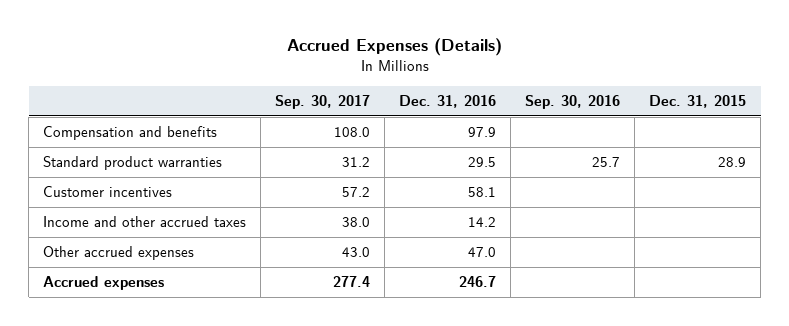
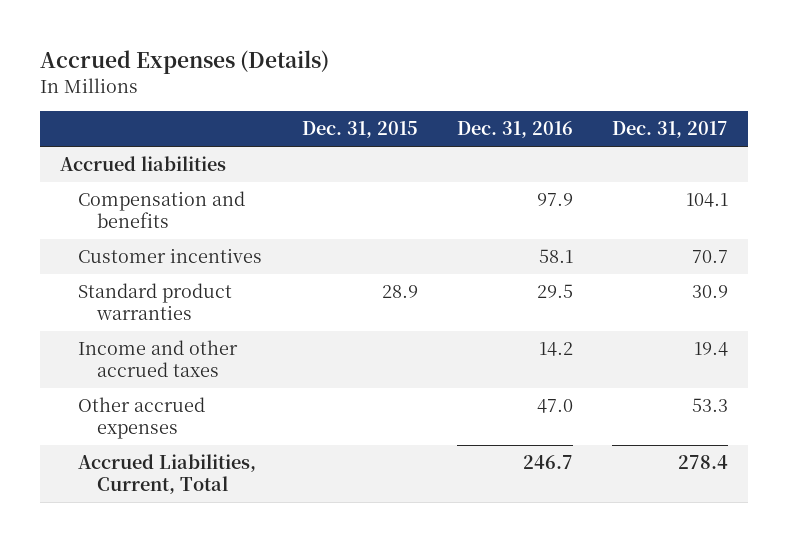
- | Sep. 30, 2017 | Dec. 31, 2016 | Sep. 30, 2016 | Dec. 31, 2015
+ | Dec. 31, 2015 | Dec. 31, 2016 | Dec. 31, 2017
+ Accrued liabilities
moved down: Standard product warranties | 28.9 | 29.5 | 30.9
- Accrued expenses | 277.4 | 246.7 | |
+ Accrued Liabilities, Current, Total | | 246.7 | 278.4

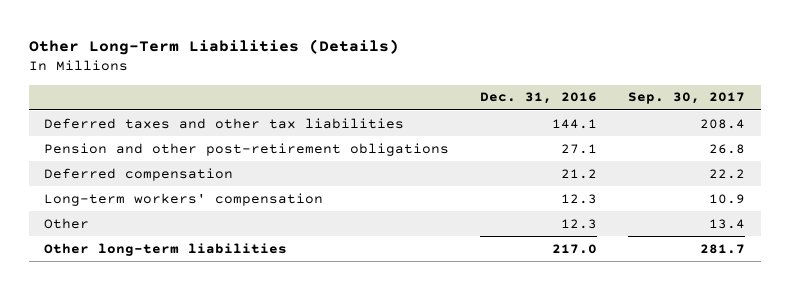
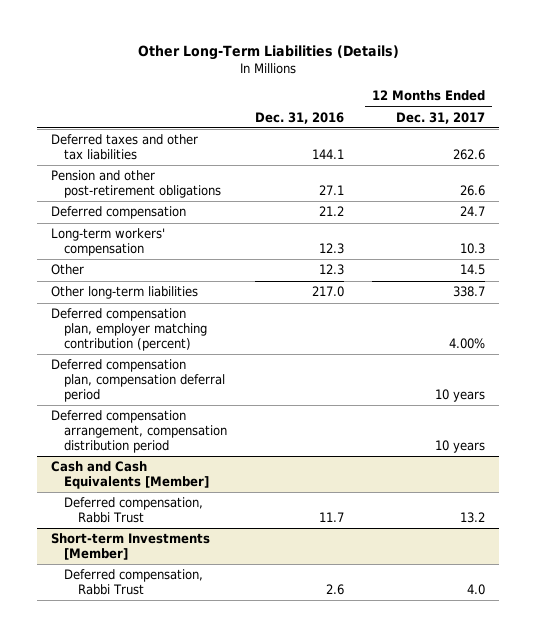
- | Dec. 31, 2016 | Sep. 30, 2017
+ | Dec. 31, 2016 | 12 Months Ended Dec. 31, 2017
+ Deferred compensation plan, employer matching contribution (percent) | | 4.00%
+ Deferred compensation plan, compensation deferral period | | 10 years
+ Deferred compensation arrangement, compensation distribution period | | 10 years
+ Cash and Cash Equivalents [Member]
+ Deferred compensation, Rabbi Trust | 11.7 | 13.2
+ Short-term Investments [Member]
+ Deferred compensation, Rabbi Trust | 2.6 | 4.0

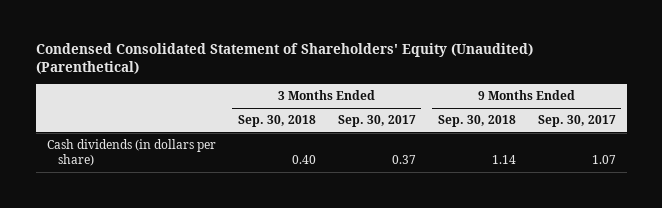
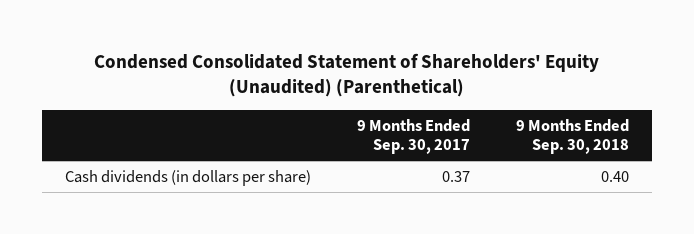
- | 3 Months Ended Sep. 30, 2018 | 3 Months Ended Sep. 30, 2017 | 9 Months Ended Sep. 30, 2018 | 9 Months Ended Sep. 30, 2017
+ | 9 Months Ended Sep. 30, 2017 | 9 Months Ended Sep. 30, 2018
- Cash dividends (in dollars per share) | 0.40 | 0.37 | 1.14 | 1.07
+ Cash dividends (in dollars per share) | 0.37 | 0.40

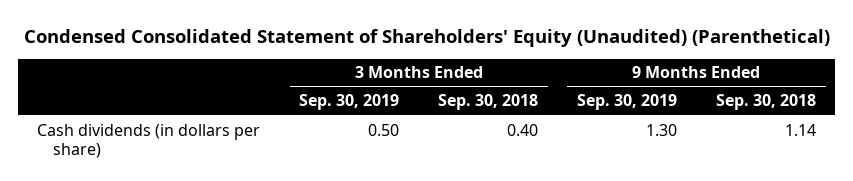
- | 9 Months Ended Sep. 30, 2017 | 9 Months Ended Sep. 30, 2018
+ | 3 Months Ended Sep. 30, 2019 | 3 Months Ended Sep. 30, 2018 | 9 Months Ended Sep. 30, 2019 | 9 Months Ended Sep. 30, 2018
- Cash dividends (in dollars per share) | 0.37 | 0.40
+ Cash dividends (in dollars per share) | 0.50 | 0.40 | 1.30 | 1.14

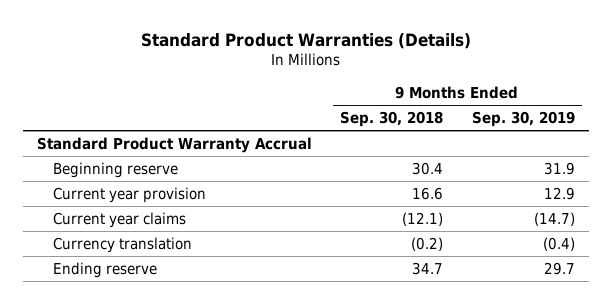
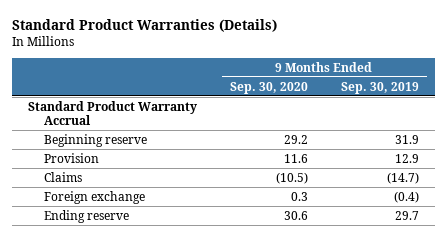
- | 9 Months Ended Sep. 30, 2018 | 9 Months Ended Sep. 30, 2019
+ | 9 Months Ended Sep. 30, 2020 | 9 Months Ended Sep. 30, 2019
- Current year provision | 16.6 | 12.9
- Current year claims | (12.1) | (14.7)
- Currency translation | (0.2) | (0.4)
+ Provision | 11.6 | 12.9
+ Claims | (10.5) | (14.7)
+ Foreign exchange | 0.3 | (0.4)

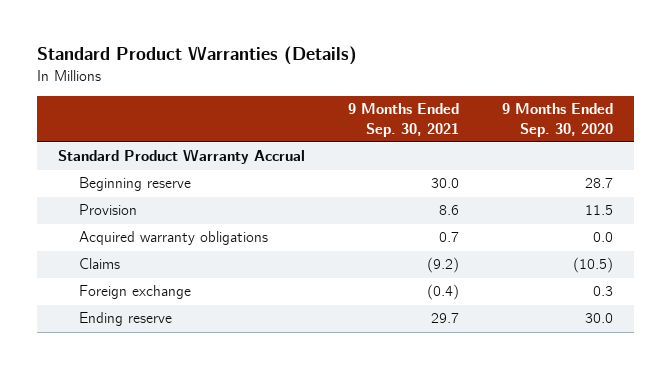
- | 9 Months Ended Sep. 30, 2020 | 9 Months Ended Sep. 30, 2019
+ | 9 Months Ended Sep. 30, 2021 | 9 Months Ended Sep. 30, 2020
- Beginning reserve | 29.2 | 31.9
- Provision | 11.6 | 12.9
+ Beginning reserve | 30.0 | 28.7
+ Provision | 8.6 | 11.5
+ Acquired warranty obligations | 0.7 | 0.0
- Ending reserve | 30.6 | 29.7
+ Ending reserve | 29.7 | 30.0

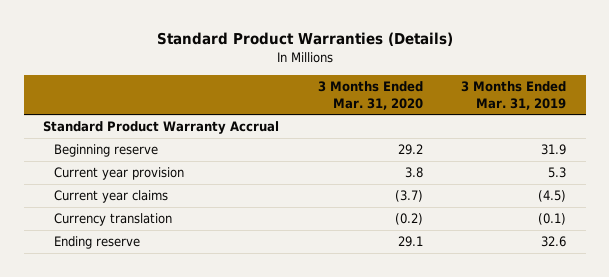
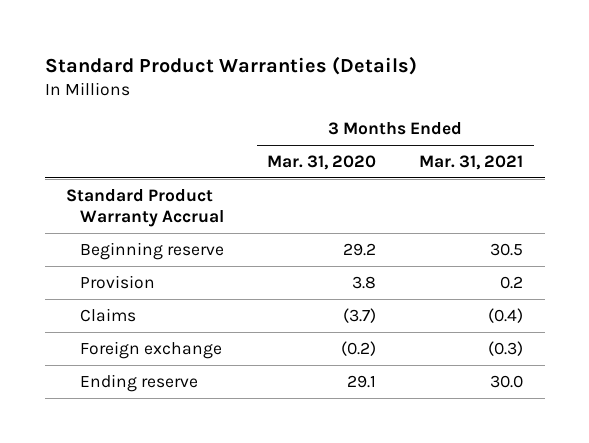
- | 3 Months Ended Mar. 31, 2020 | 3 Months Ended Mar. 31, 2019
+ | 3 Months Ended Mar. 31, 2020 | 3 Months Ended Mar. 31, 2021
- Current year provision | 3.8 | 5.3
- Current year claims | (3.7) | (4.5)
- Currency translation | (0.2) | (0.1)
+ Provision | 3.8 | 0.2
+ Claims | (3.7) | (0.4)
+ Foreign exchange | (0.2) | (0.3)

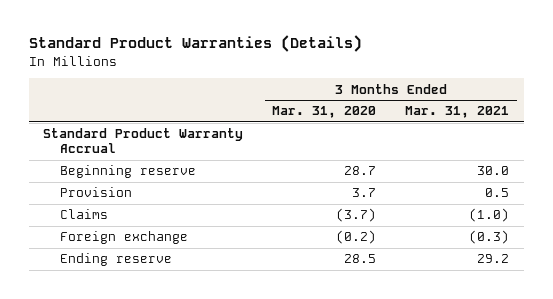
- Beginning reserve | 29.2 | 30.5
- Provision | 3.8 | 0.2
- Claims | (3.7) | (0.4)
+ Beginning reserve | 28.7 | 30.0
+ Provision | 3.7 | 0.5
+ Claims | (3.7) | (1.0)
- Ending reserve | 29.1 | 30.0
+ Ending reserve | 28.5 | 29.2

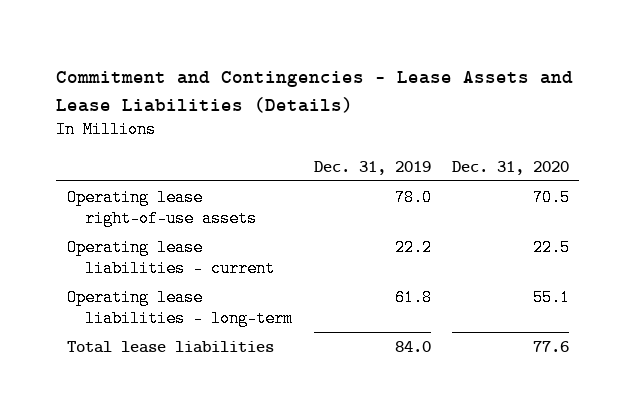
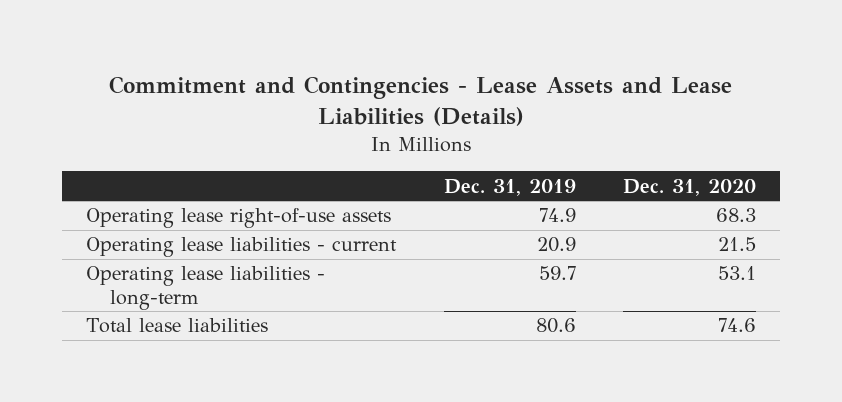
- Operating lease right-of-use assets | 78.0 | 70.5
- Operating lease liabilities - current | 22.2 | 22.5
- Operating lease liabilities - long-term | 61.8 | 55.1
- Total lease liabilities | 84.0 | 77.6
+ Operating lease right-of-use assets | 74.9 | 68.3
+ Operating lease liabilities - current | 20.9 | 21.5
+ Operating lease liabilities - long-term | 59.7 | 53.1
+ Total lease liabilities | 80.6 | 74.6

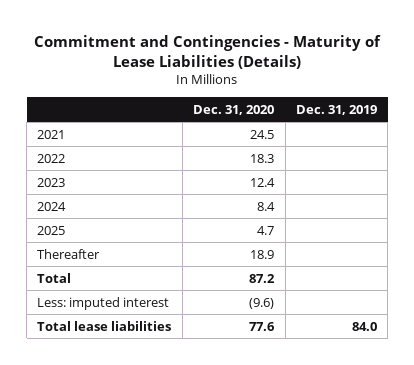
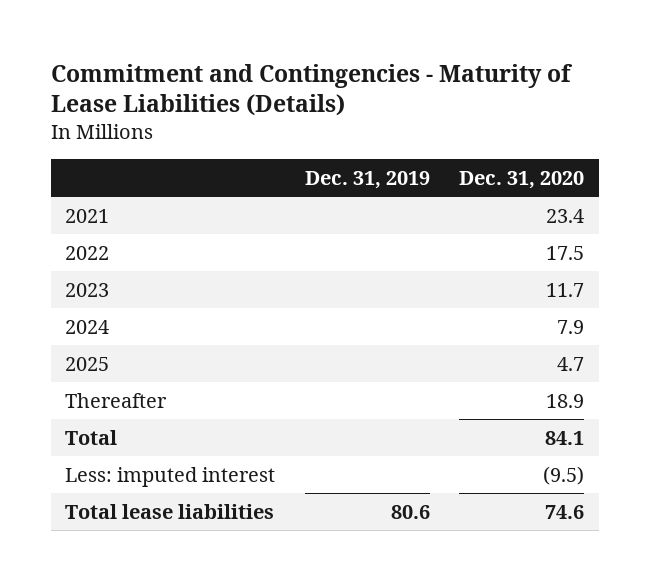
- | Dec. 31, 2020 | Dec. 31, 2019
+ | Dec. 31, 2019 | Dec. 31, 2020
- 2021 | 24.5 |
- 2022 | 18.3 |
- 2023 | 12.4 |
- 2024 | 8.4 |
+ 2021 | | 23.4
+ 2022 | | 17.5
+ 2023 | | 11.7
+ 2024 | | 7.9
- Total | 87.2 |
- Less: imputed interest | (9.6) |
- Total lease liabilities | 77.6 | 84.0
+ Total | | 84.1
+ Less: imputed interest | | (9.5)
+ Total lease liabilities | 80.6 | 74.6

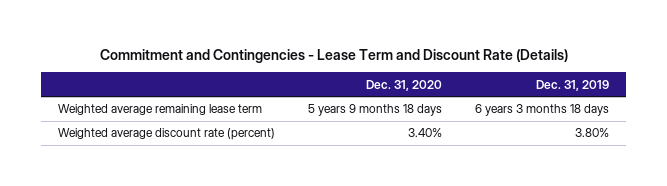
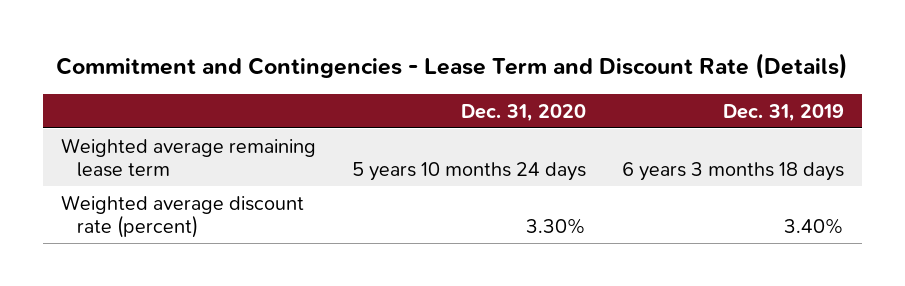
- Weighted average remaining lease term | 5 years 9 months 18 days | 6 years 3 months 18 days
- Weighted average discount rate (percent) | 3.40% | 3.80%
+ Weighted average remaining lease term | 5 years 10 months 24 days | 6 years 3 months 18 days
+ Weighted average discount rate (percent) | 3.30% | 3.40%

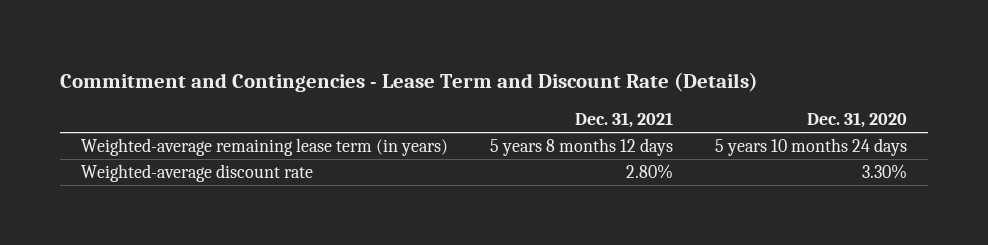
- | Dec. 31, 2020 | Dec. 31, 2019
+ | Dec. 31, 2021 | Dec. 31, 2020
- Weighted average remaining lease term | 5 years 10 months 24 days | 6 years 3 months 18 days
- Weighted average discount rate (percent) | 3.30% | 3.40%
+ Weighted-average remaining lease term (in years) | 5 years 8 months 12 days | 5 years 10 months 24 days
+ Weighted-average discount rate | 2.80% | 3.30%

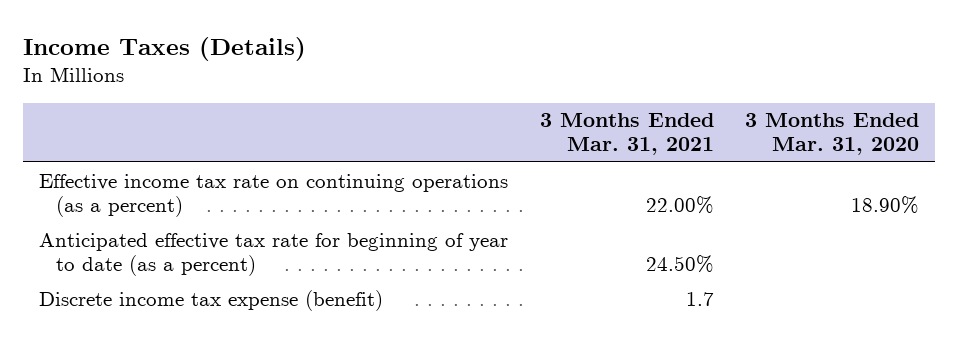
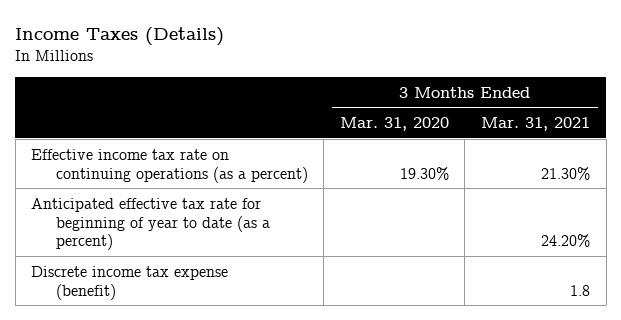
- | 3 Months Ended Mar. 31, 2021 | 3 Months Ended Mar. 31, 2020
+ | 3 Months Ended Mar. 31, 2020 | 3 Months Ended Mar. 31, 2021
- Effective income tax rate on continuing operations (as a percent) | 22.00% | 18.90%
- Anticipated effective tax rate for beginning of year to date (as a percent) | 24.50% |
- Discrete income tax expense (benefit) | 1.7 |
+ Effective income tax rate on continuing operations (as a percent) | 19.30% | 21.30%
+ Anticipated effective tax rate for beginning of year to date (as a percent) | | 24.20%
+ Discrete income tax expense (benefit) | | 1.8

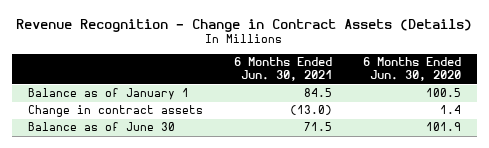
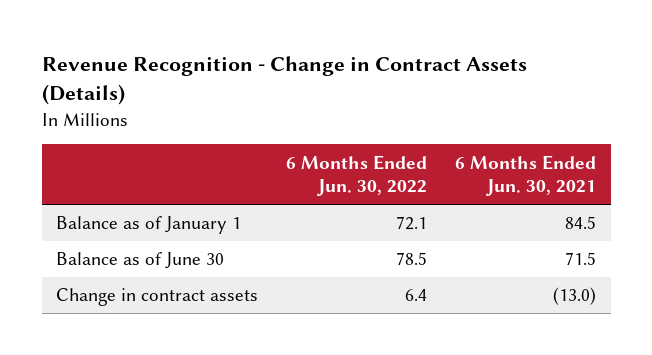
- | 6 Months Ended Jun. 30, 2021 | 6 Months Ended Jun. 30, 2020
+ | 6 Months Ended Jun. 30, 2022 | 6 Months Ended Jun. 30, 2021
moved down: Change in contract assets | 6.4 | (13.0)

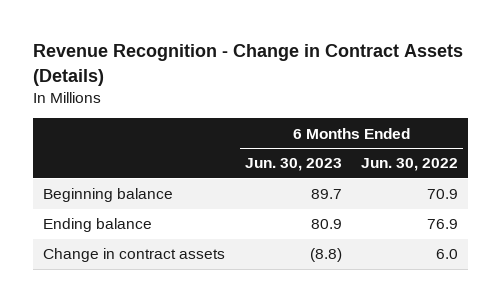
- | 6 Months Ended Jun. 30, 2022 | 6 Months Ended Jun. 30, 2021
+ | 6 Months Ended Jun. 30, 2023 | 6 Months Ended Jun. 30, 2022
- Balance as of January 1 | 72.1 | 84.5
- Balance as of June 30 | 78.5 | 71.5
- Change in contract assets | 6.4 | (13.0)
+ Beginning balance | 89.7 | 70.9
+ Ending balance | 80.9 | 76.9
+ Change in contract assets | (8.8) | 6.0

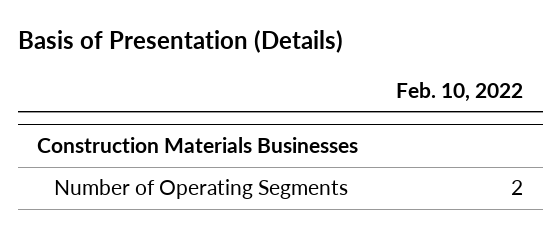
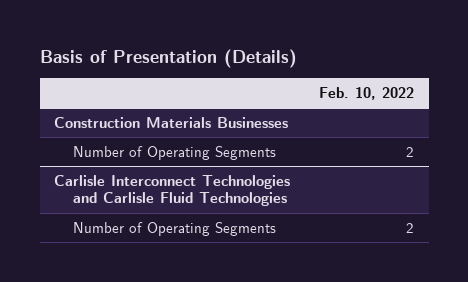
+ Carlisle Interconnect Technologies and Carlisle Fluid Technologies
+ Number of Operating Segments | 2

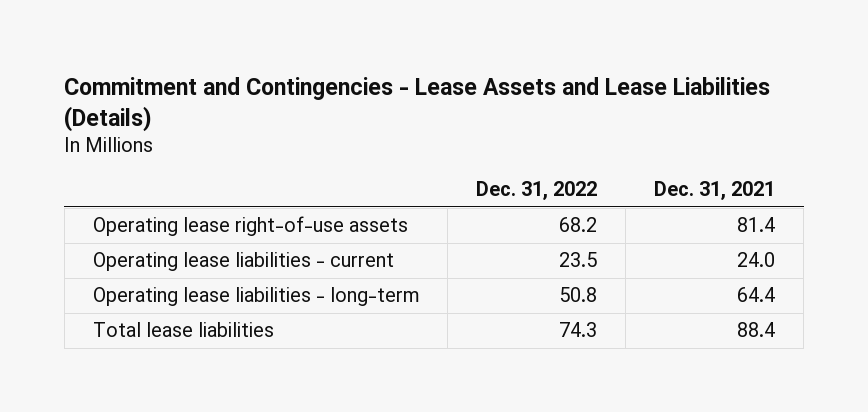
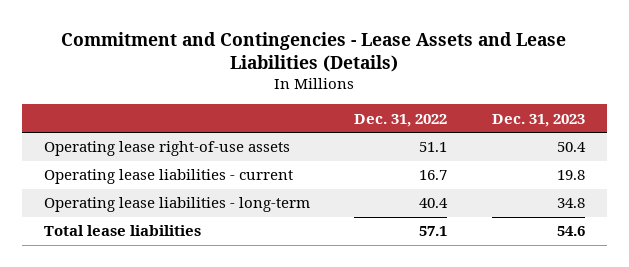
- | Dec. 31, 2022 | Dec. 31, 2021
+ | Dec. 31, 2022 | Dec. 31, 2023
- Operating lease right-of-use assets | 68.2 | 81.4
- Operating lease liabilities - current | 23.5 | 24.0
- Operating lease liabilities - long-term | 50.8 | 64.4
- Total lease liabilities | 74.3 | 88.4
+ Operating lease right-of-use assets | 51.1 | 50.4
+ Operating lease liabilities - current | 16.7 | 19.8
+ Operating lease liabilities - long-term | 40.4 | 34.8
+ Total lease liabilities | 57.1 | 54.6

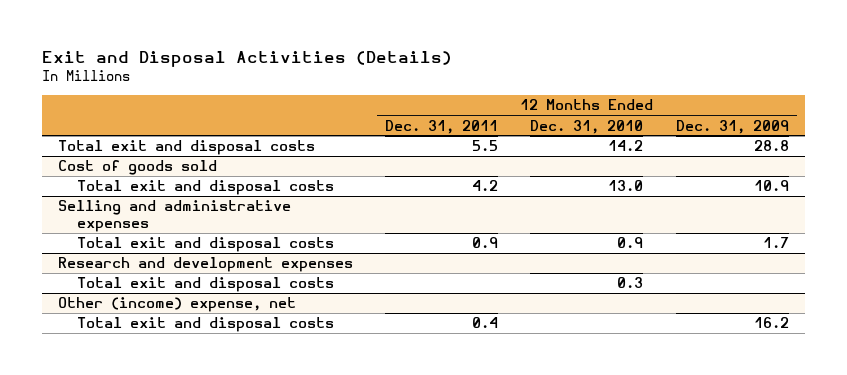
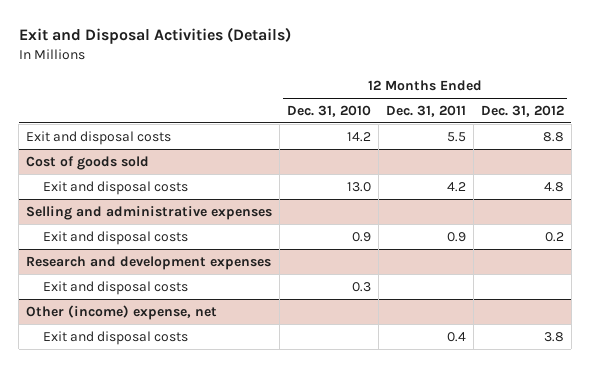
- | 12 Months Ended Dec. 31, 2011 | 12 Months Ended Dec. 31, 2010 | 12 Months Ended Dec. 31, 2009
+ | 12 Months Ended Dec. 31, 2010 | 12 Months Ended Dec. 31, 2011 | 12 Months Ended Dec. 31, 2012
- Total exit and disposal costs | 5.5 | 14.2 | 28.8
+ Exit and disposal costs | 14.2 | 5.5 | 8.8
@ Cost of goods sold
- Total exit and disposal costs | 4.2 | 13.0 | 10.9
+ Exit and disposal costs | 13.0 | 4.2 | 4.8
@ Selling and administrative expenses
- Total exit and disposal costs | 0.9 | 0.9 | 1.7
+ Exit and disposal costs | 0.9 | 0.9 | 0.2
@ Research and development expenses
- Total exit and disposal costs | | 0.3 |
+ Exit and disposal costs | 0.3 | |
@ Other (income) expense, net
- Total exit and disposal costs | 0.4 | | 16.2
+ Exit and disposal costs | | 0.4 | 3.8

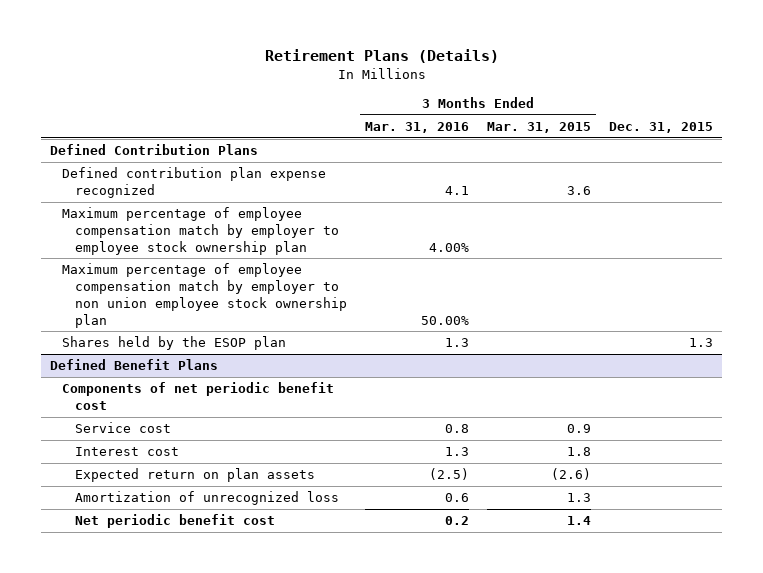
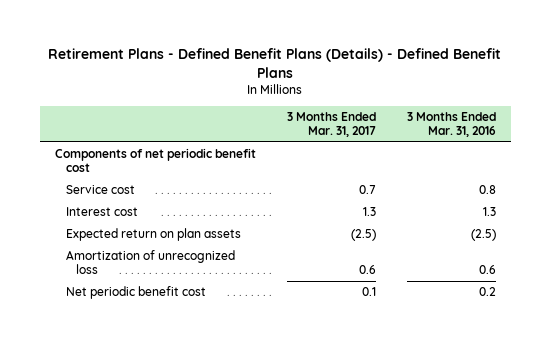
- Retirement Plans (Details)
+ Retirement Plans - Defined Benefit Plans (Details) - Defined Benefit Plans
- | 3 Months Ended Mar. 31, 2016 | 3 Months Ended Mar. 31, 2015 | Dec. 31, 2015
+ | 3 Months Ended Mar. 31, 2017 | 3 Months Ended Mar. 31, 2016
- Defined Contribution Plans
- Defined contribution plan expense recognized | 4.1 | 3.6 |
- Maximum percentage of employee compensation match by employer to employee stock ownership plan | 4.00% | |
- Maximum percentage of employee compensation match by employer to non union employee stock ownership plan | 50.00% | |
- Shares held by the ESOP plan | 1.3 | | 1.3
- Defined Benefit Plans

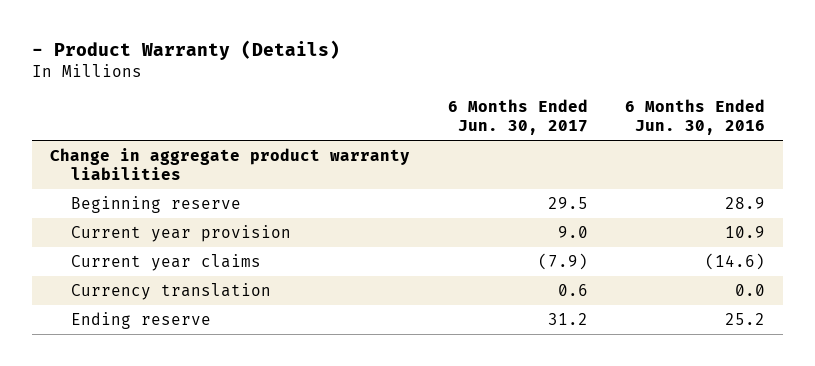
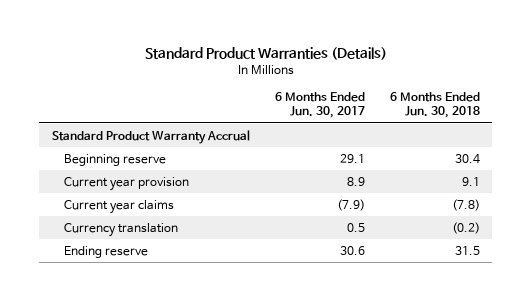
- - Product Warranty (Details)
+ Standard Product Warranties (Details)
- | 6 Months Ended Jun. 30, 2017 | 6 Months Ended Jun. 30, 2016
+ | 6 Months Ended Jun. 30, 2017 | 6 Months Ended Jun. 30, 2018
- Change in aggregate product warranty liabilities
- Beginning reserve | 29.5 | 28.9
- Current year provision | 9.0 | 10.9
+ Standard Product Warranty Accrual
+ Beginning reserve | 29.1 | 30.4
+ Current year provision | 8.9 | 9.1
- Currency translation | 0.6 | 0.0
- Ending reserve | 31.2 | 25.2
+ Currency translation | 0.5 | (0.2)
+ Ending reserve | 30.6 | 31.5

